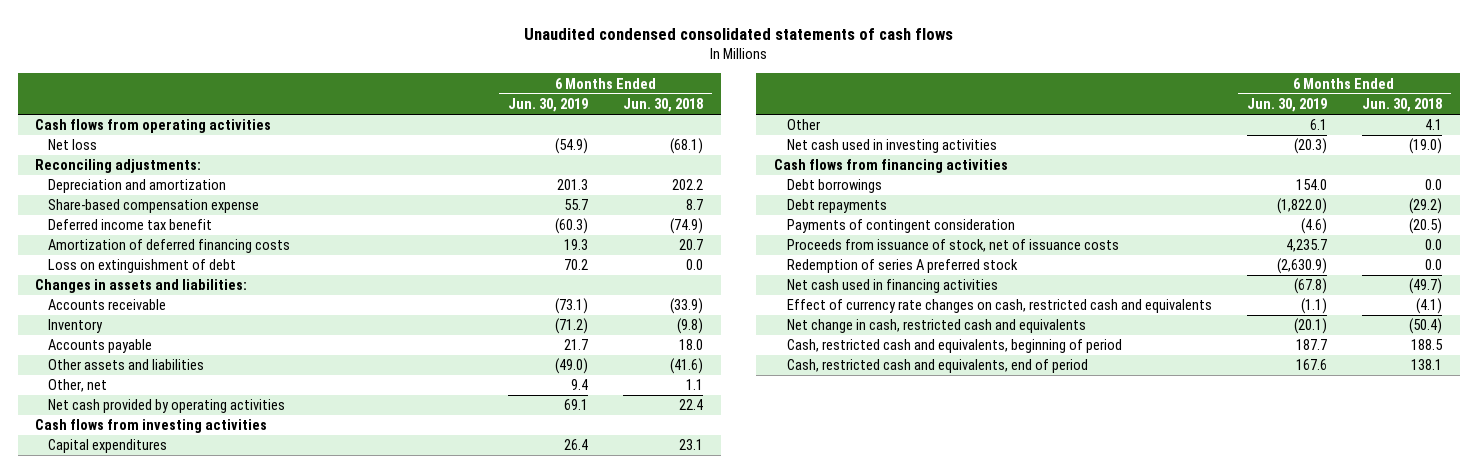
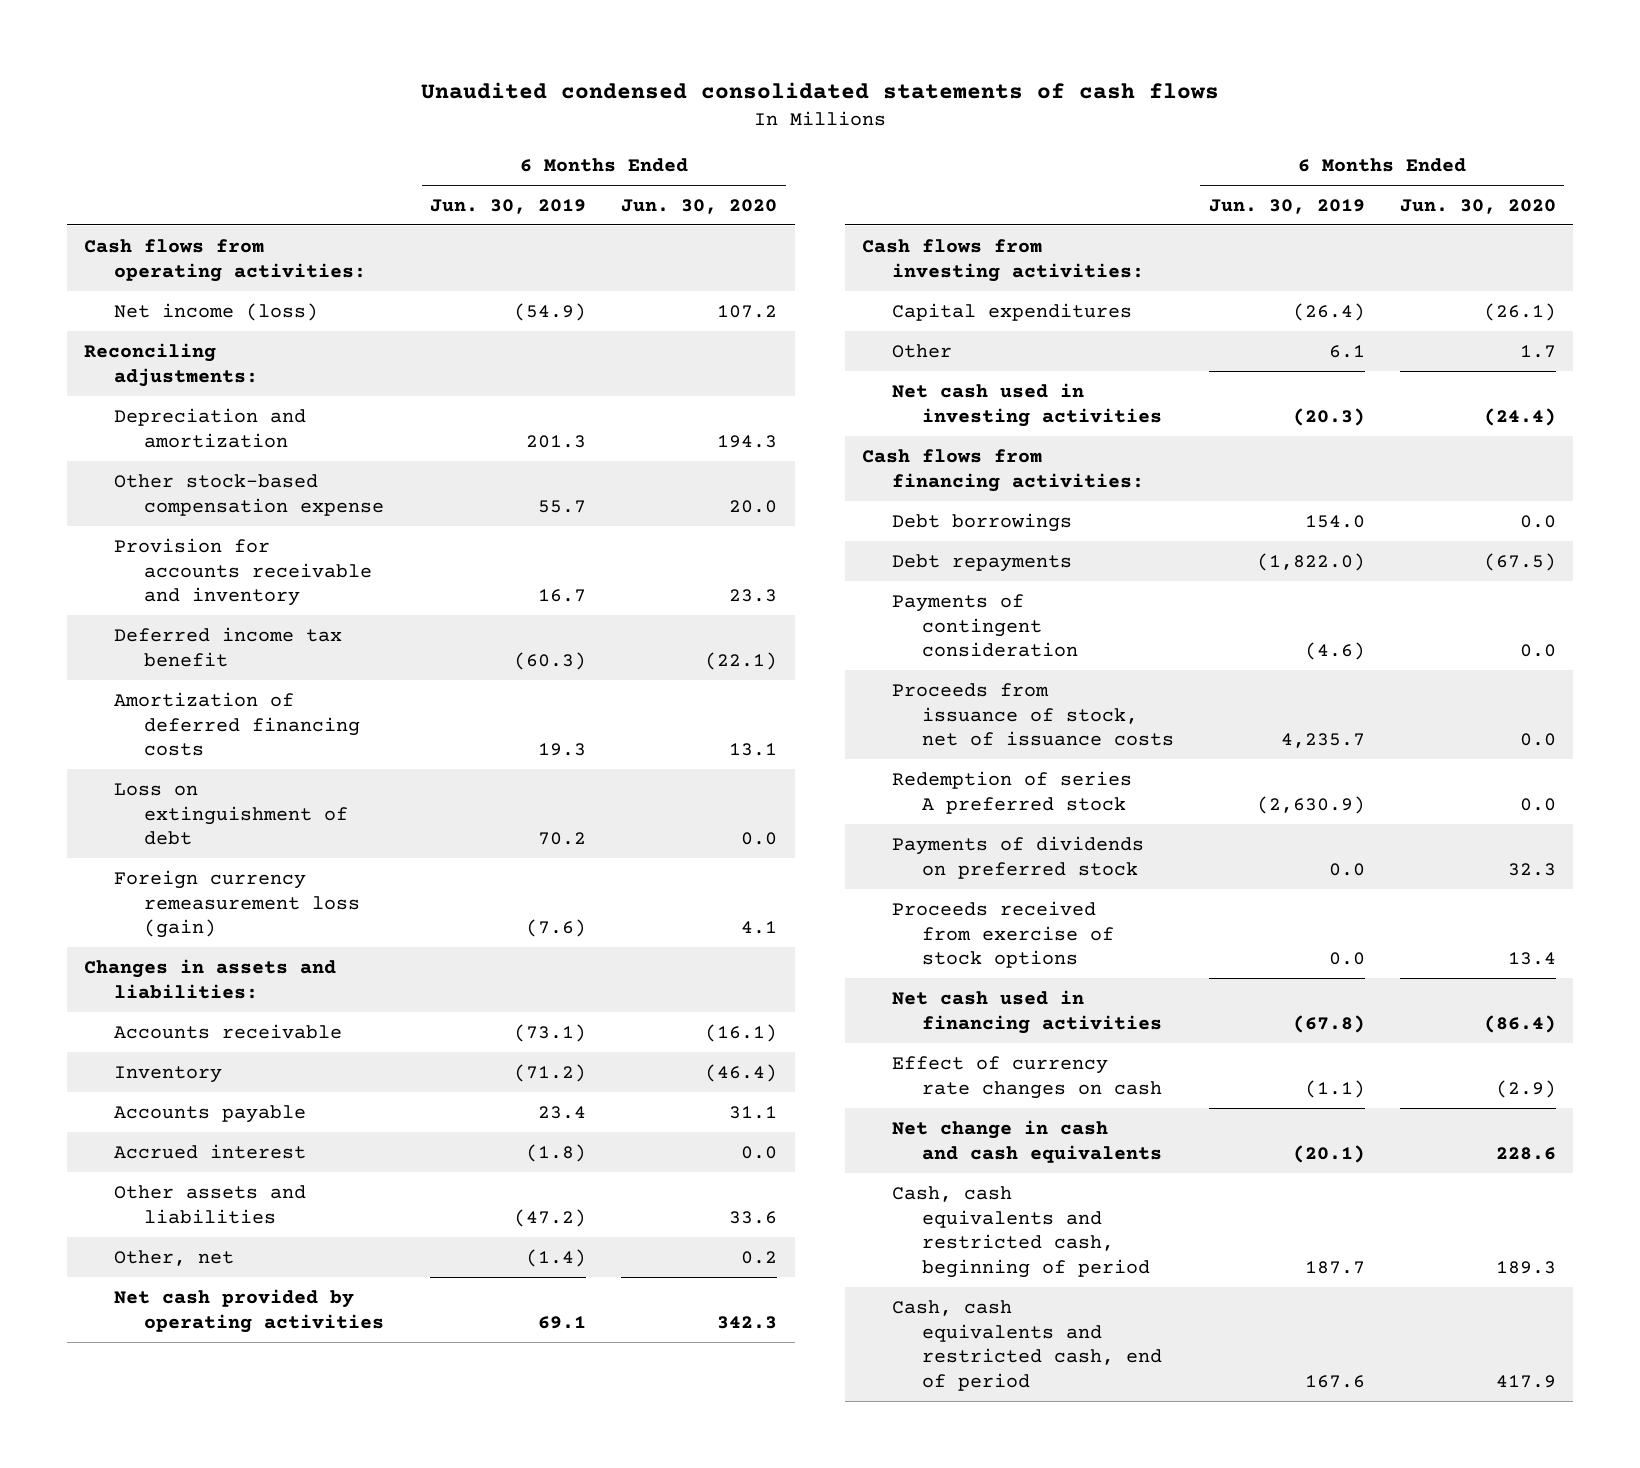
- | 6 Months Ended Jun. 30, 2019 | 6 Months Ended Jun. 30, 2018
+ | 6 Months Ended Jun. 30, 2019 | 6 Months Ended Jun. 30, 2020
- Cash flows from operating activities
- Net loss | (54.9) | (68.1)
+ Cash flows from operating activities:
+ Net income (loss) | (54.9) | 107.2
- Share-based compensation expense | 55.7 | 8.7
+ Other stock-based compensation expense | 55.7 | 20.0
+ Provision for accounts receivable and inventory | 16.7 | 23.3
+ Foreign currency remeasurement loss (gain) | (7.6) | 4.1
- Accounts payable | 21.7 | 18.0
- Other assets and liabilities | (49.0) | (41.6)
- Other, net | 9.4 | 1.1
+ Accounts payable | 23.4 | 31.1
+ Accrued interest | (1.8) | 0.0
+ Other assets and liabilities | (47.2) | 33.6
+ Other, net | (1.4) | 0.2
- Cash flows from investing activities
- Capital expenditures | 26.4 | 23.1
+ Cash flows from investing activities:
+ Capital expenditures | (26.4) | (26.1)
- Cash flows from financing activities
+ Cash flows from financing activities:
+ Payments of dividends on preferred stock | 0.0 | 32.3
+ Proceeds received from exercise of stock options | 0.0 | 13.4
- Effect of currency rate changes on cash, restricted cash and equivalents | (1.1) | (4.1)
- Net change in cash, restricted cash and equivalents | (20.1) | (50.4)
- Cash, restricted cash and equivalents, beginning of period | 187.7 | 188.5
- Cash, restricted cash and equivalents, end of period | 167.6 | 138.1
+ Effect of currency rate changes on cash | (1.1) | (2.9)
+ Net change in cash and cash equivalents | (20.1) | 228.6
+ Cash, cash equivalents and restricted cash, beginning of period | 187.7 | 189.3
+ Cash, cash equivalents and restricted cash, end of period | 167.6 | 417.9

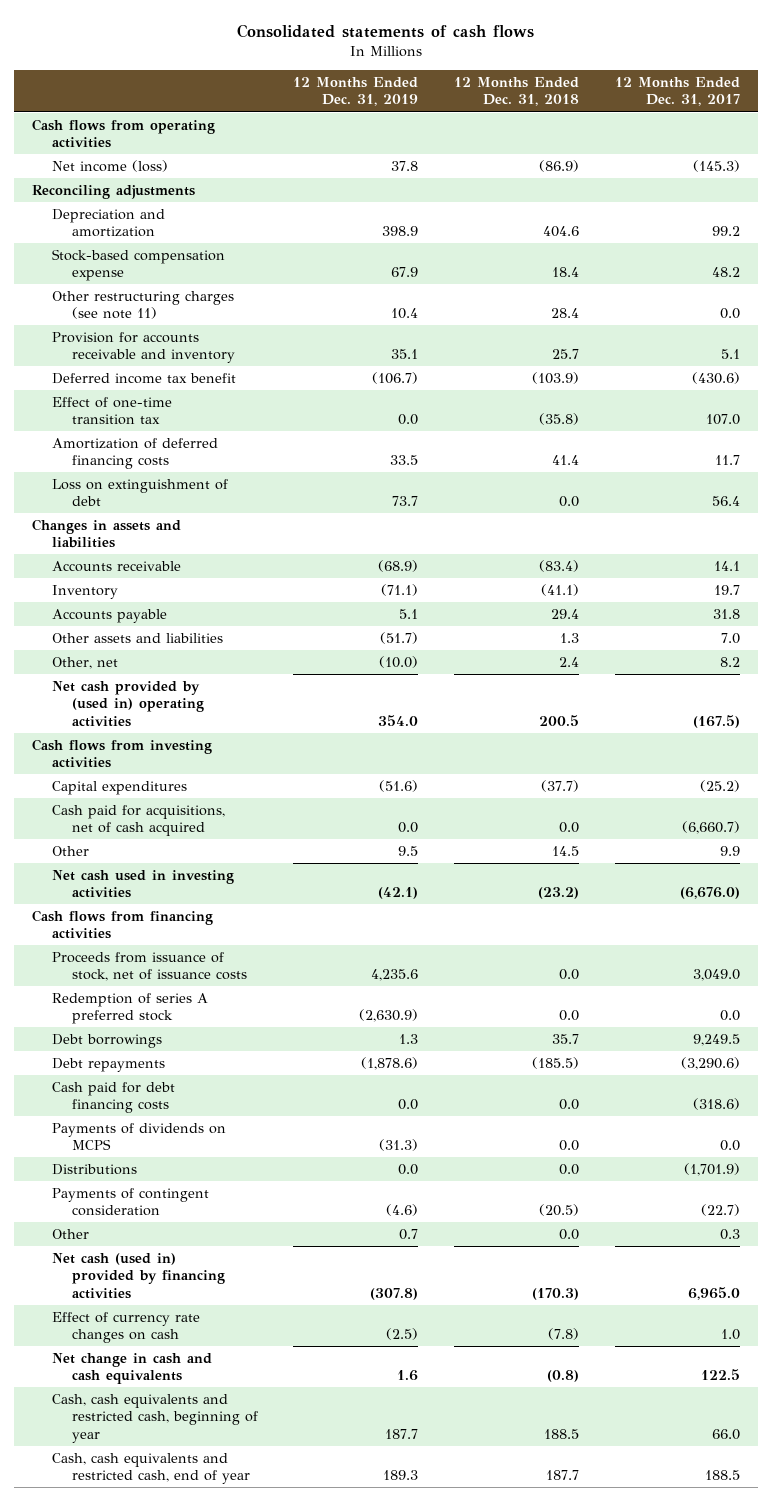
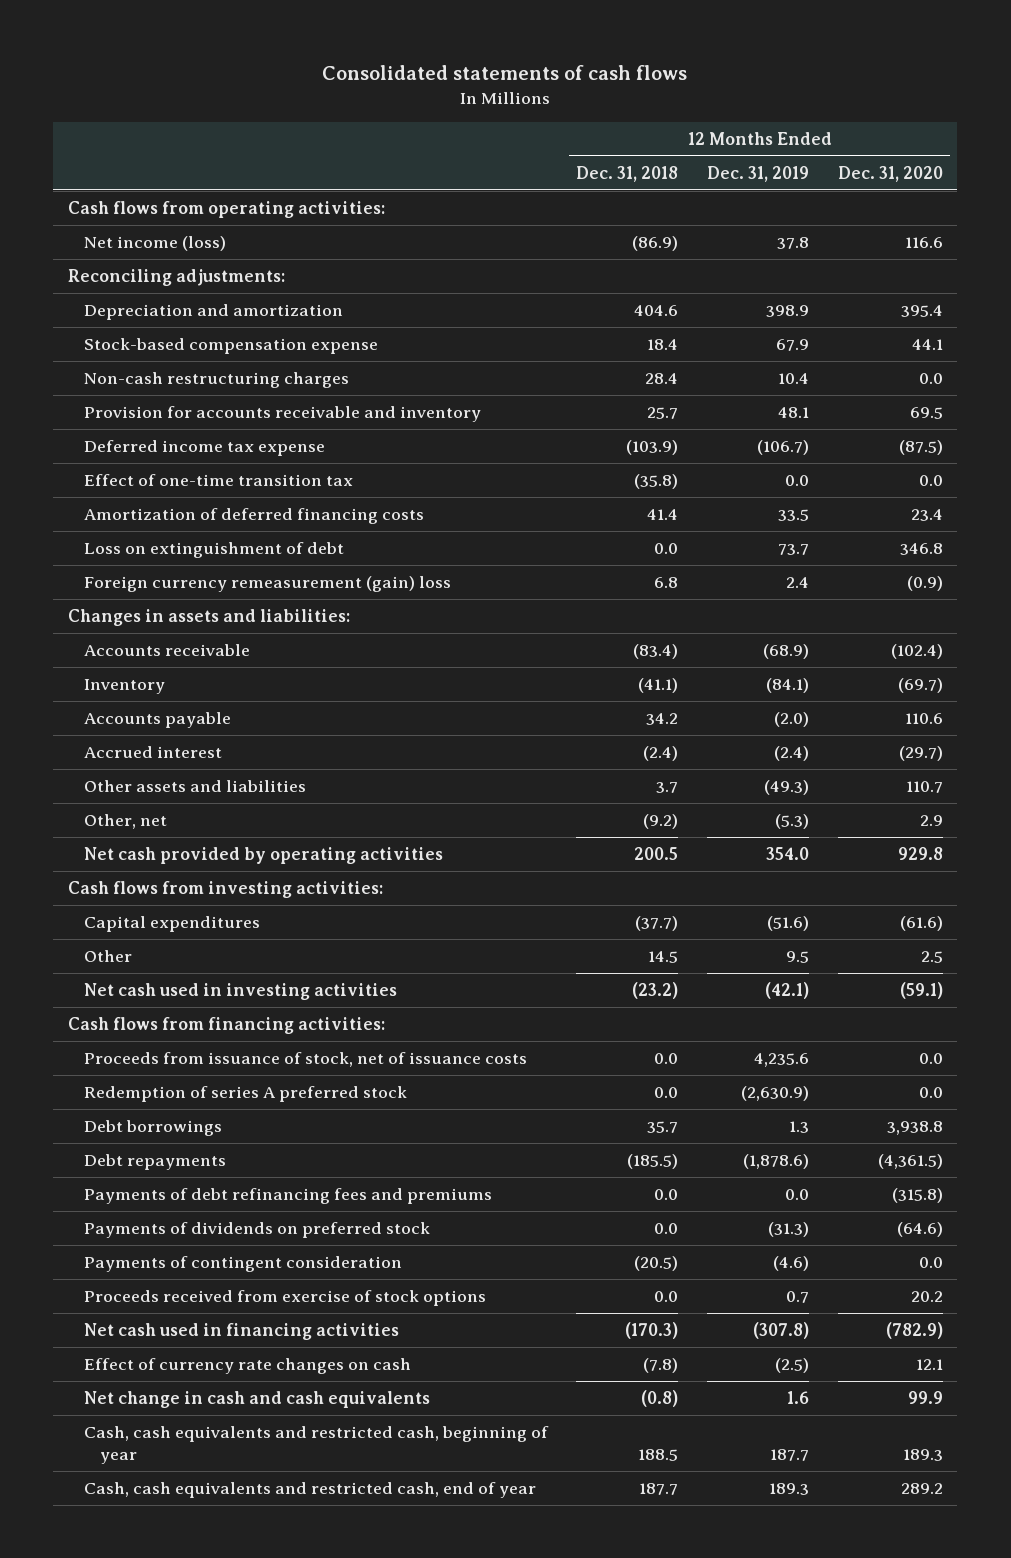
- | 12 Months Ended Dec. 31, 2019 | 12 Months Ended Dec. 31, 2018 | 12 Months Ended Dec. 31, 2017
+ | 12 Months Ended Dec. 31, 2018 | 12 Months Ended Dec. 31, 2019 | 12 Months Ended Dec. 31, 2020
- Cash flows from operating activities
+ Cash flows from operating activities:
- Reconciling adjustments
+ Reconciling adjustments:
- Other restructuring charges (see note 11) | 10.4 | 28.4 | 0.0
- Provision for accounts receivable and inventory | 35.1 | 25.7 | 5.1
- Deferred income tax benefit | (106.7) | (103.9) | (430.6)
+ Non-cash restructuring charges | 28.4 | 10.4 | 0.0
+ Provision for accounts receivable and inventory | 25.7 | 48.1 | 69.5
+ Deferred income tax expense | (103.9) | (106.7) | (87.5)
- Changes in assets and liabilities
+ Foreign currency remeasurement (gain) loss | 6.8 | 2.4 | (0.9)
+ Changes in assets and liabilities:
- Inventory | (71.1) | (41.1) | 19.7
- Accounts payable | 5.1 | 29.4 | 31.8
- Other assets and liabilities | (51.7) | 1.3 | 7.0
- Other, net | (10.0) | 2.4 | 8.2
- Net cash provided by (used in) operating activities | 354.0 | 200.5 | (167.5)
- Cash flows from investing activities
+ Inventory | (41.1) | (84.1) | (69.7)
+ Accounts payable | 34.2 | (2.0) | 110.6
+ Accrued interest | (2.4) | (2.4) | (29.7)
+ Other assets and liabilities | 3.7 | (49.3) | 110.7
+ Other, net | (9.2) | (5.3) | 2.9
+ Net cash provided by operating activities | 200.5 | 354.0 | 929.8
+ Cash flows from investing activities:
- Cash paid for acquisitions, net of cash acquired | 0.0 | 0.0 | (6,660.7)
- Cash flows from financing activities
+ Cash flows from financing activities:
- Cash paid for debt financing costs | 0.0 | 0.0 | (318.6)
- Payments of dividends on MCPS | (31.3) | 0.0 | 0.0
- Distributions | 0.0 | 0.0 | (1,701.9)
+ Payments of debt refinancing fees and premiums | 0.0 | 0.0 | (315.8)
+ Payments of dividends on preferred stock | 0.0 | (31.3) | (64.6)
- Other | 0.7 | 0.0 | 0.3
- Net cash (used in) provided by financing activities | (307.8) | (170.3) | 6,965.0
+ Proceeds received from exercise of stock options | 0.0 | 0.7 | 20.2
+ Net cash used in financing activities | (170.3) | (307.8) | (782.9)

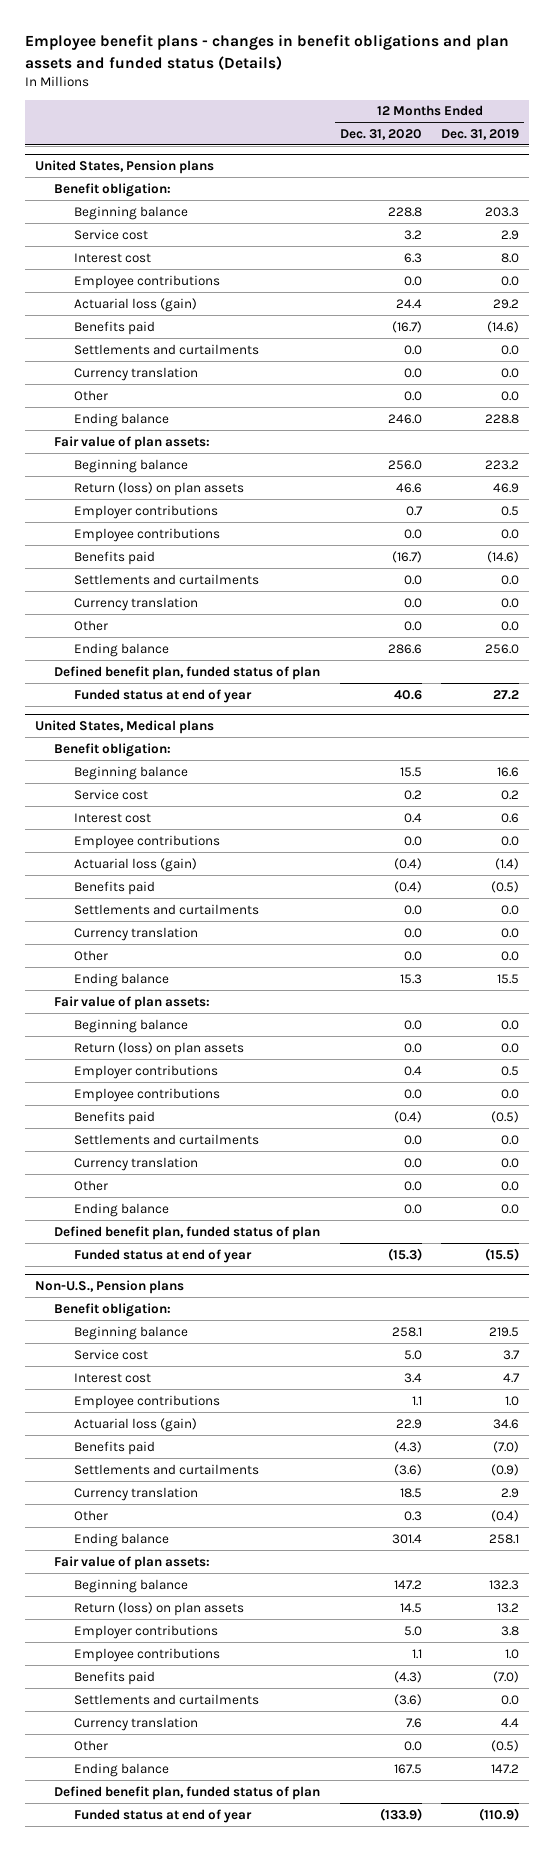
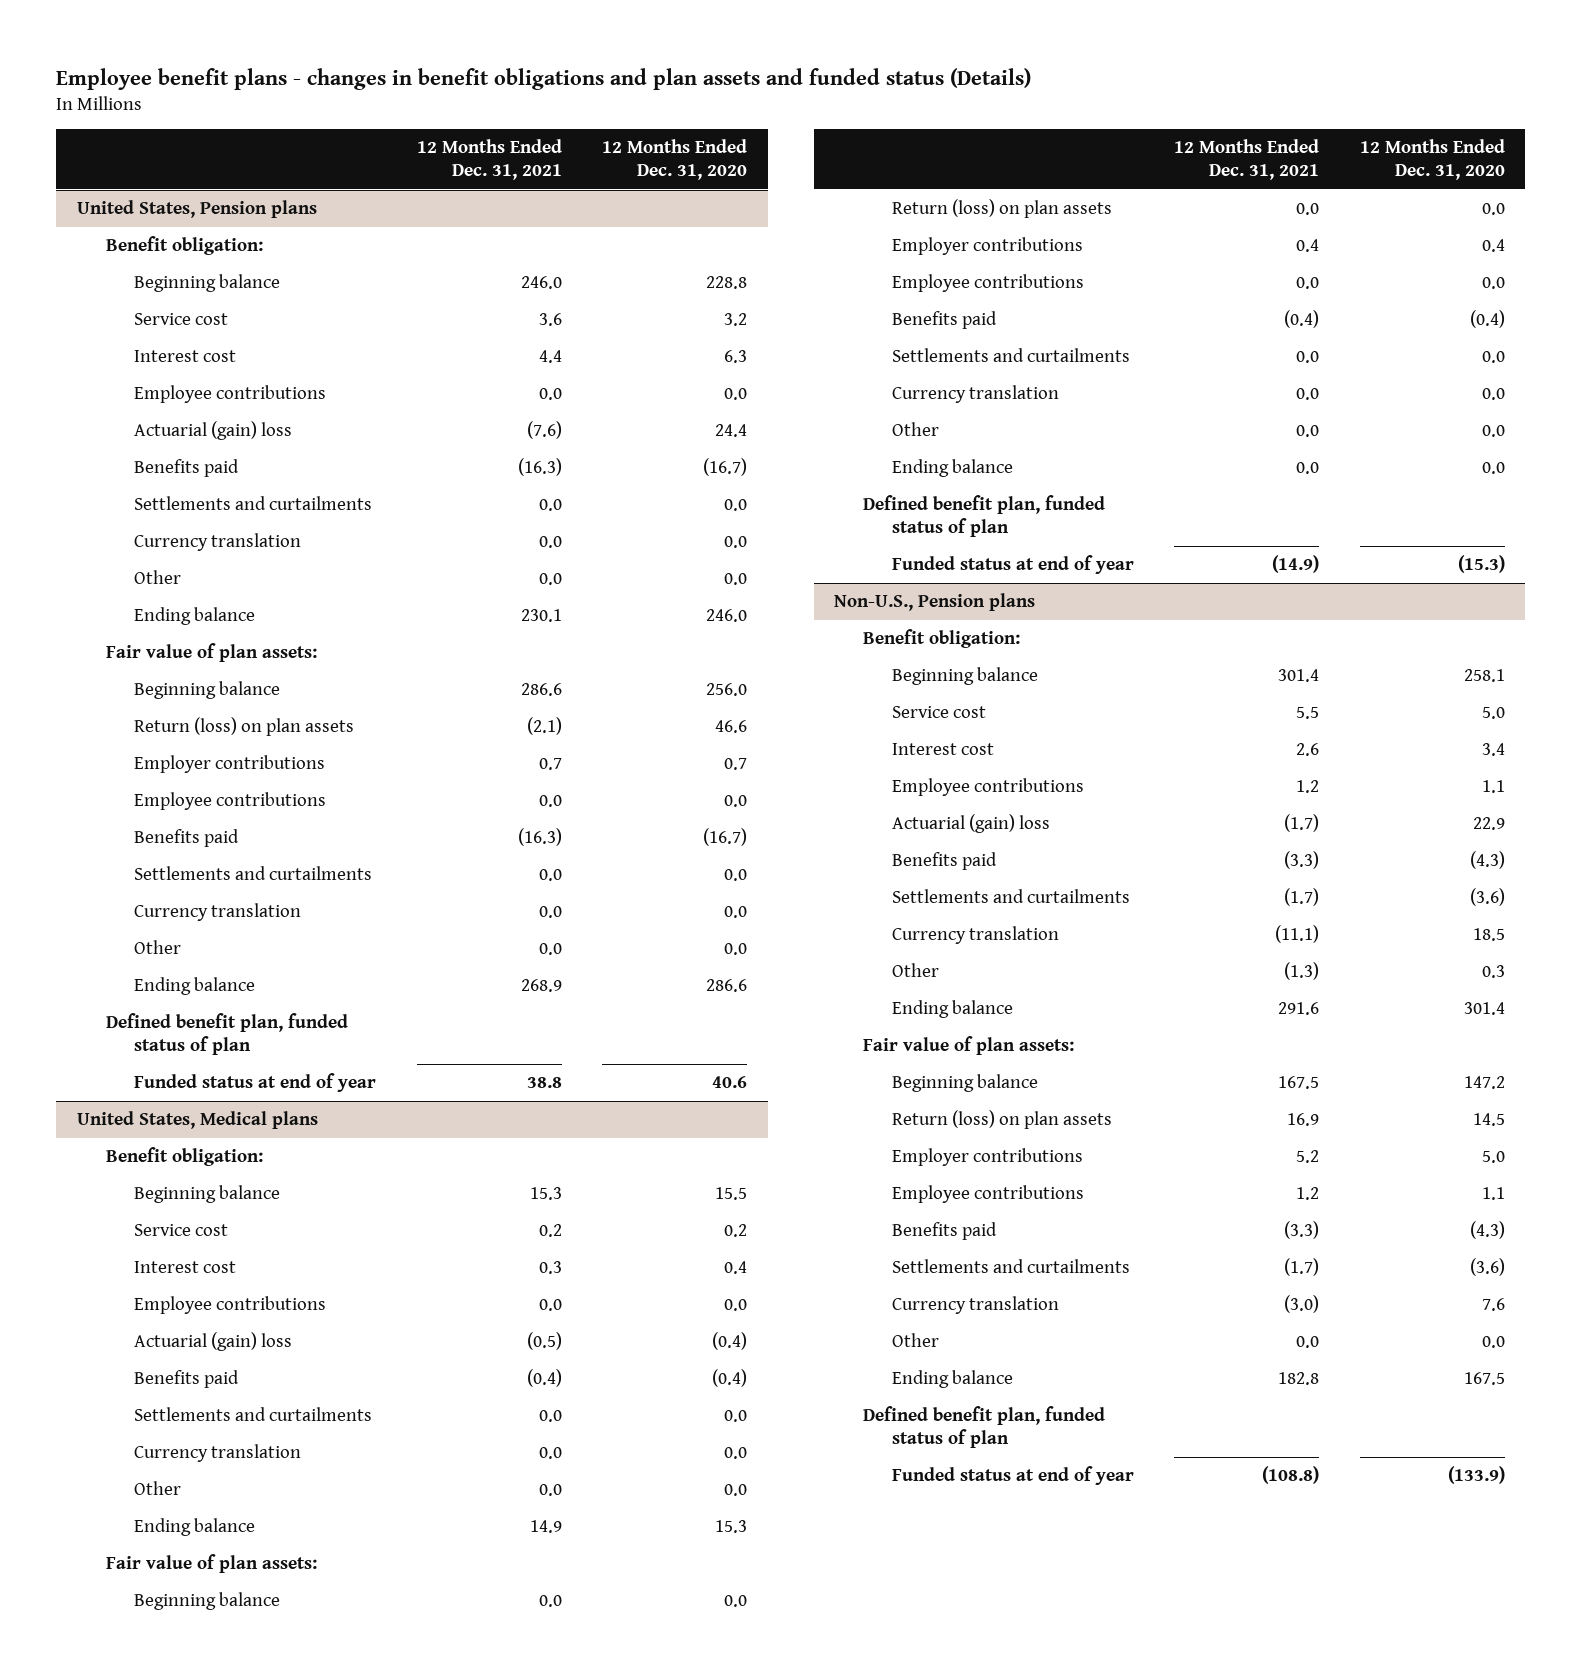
- | 12 Months Ended Dec. 31, 2020 | 12 Months Ended Dec. 31, 2019
+ | 12 Months Ended Dec. 31, 2021 | 12 Months Ended Dec. 31, 2020
@ United States, Pension plans
- Actuarial loss (gain) | 24.4 | 29.2
+ Actuarial (gain) loss | (7.6) | 24.4
@ United States, Medical plans
- Actuarial loss (gain) | (0.4) | (1.4)
+ Actuarial (gain) loss | (0.5) | (0.4)
@ Non-U.S., Pension plans
- Actuarial loss (gain) | 22.9 | 34.6
+ Actuarial (gain) loss | (1.7) | 22.9

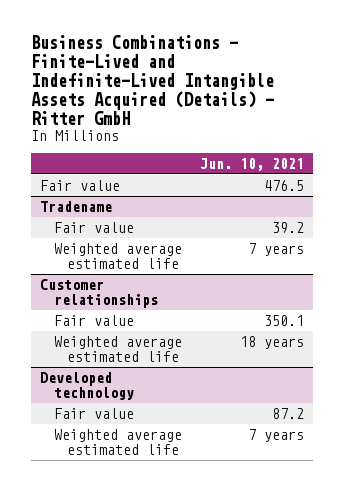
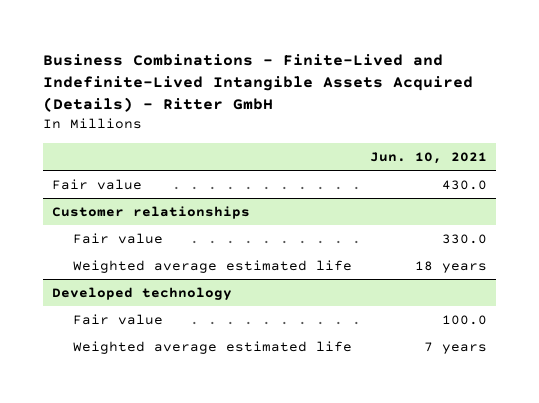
- Fair value | 476.5
- Tradename
- Fair value | 39.2
- Weighted average estimated life | 7 years
+ Fair value | 430.0
@ Customer relationships
- Fair value | 350.1
+ Fair value | 330.0
@ Developed technology
- Fair value | 87.2
+ Fair value | 100.0

